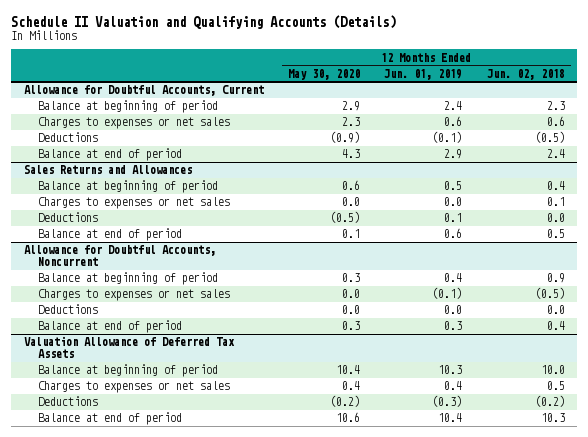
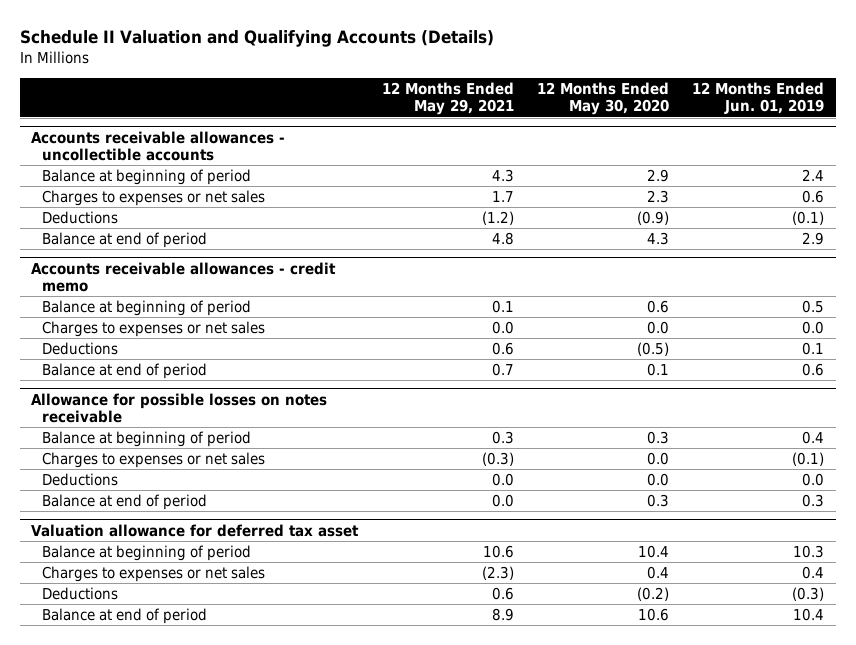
- | 12 Months Ended May 30, 2020 | 12 Months Ended Jun. 01, 2019 | 12 Months Ended Jun. 02, 2018
+ | 12 Months Ended May 29, 2021 | 12 Months Ended May 30, 2020 | 12 Months Ended Jun. 01, 2019
- Allowance for Doubtful Accounts, Current
+ Accounts receivable allowances - uncollectible accounts
- Sales Returns and Allowances
+ Accounts receivable allowances - credit memo
- Allowance for Doubtful Accounts, Noncurrent
+ Allowance for possible losses on notes receivable
- Valuation Allowance of Deferred Tax Assets
+ Valuation allowance for deferred tax asset

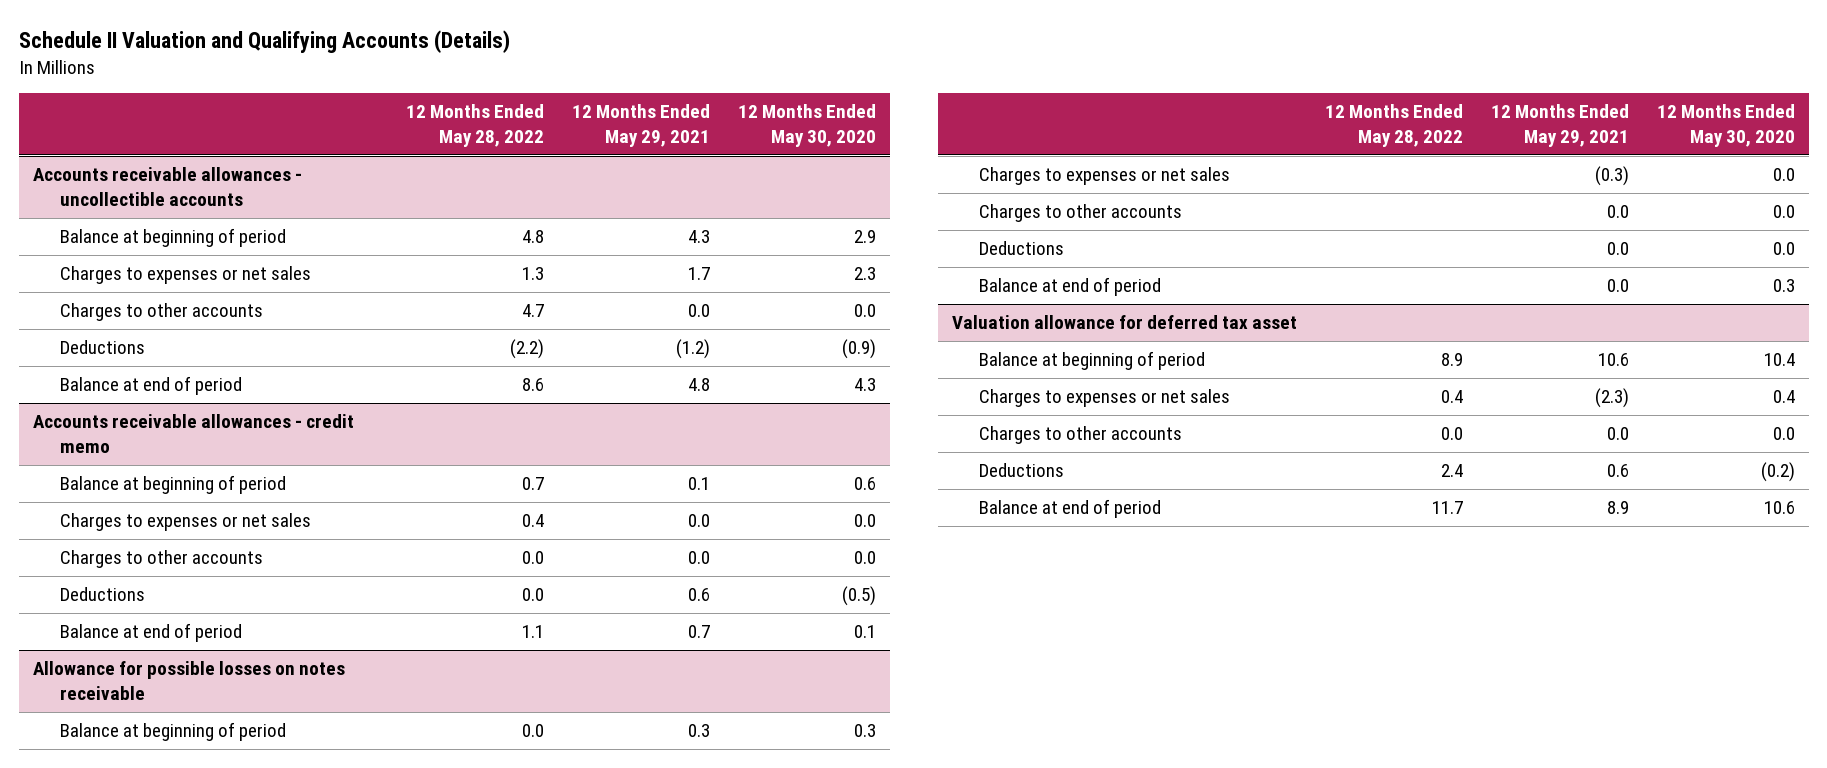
- | 12 Months Ended May 29, 2021 | 12 Months Ended May 30, 2020 | 12 Months Ended Jun. 01, 2019
+ | 12 Months Ended May 28, 2022 | 12 Months Ended May 29, 2021 | 12 Months Ended May 30, 2020
@ Accounts receivable allowances - uncollectible accounts
+ Charges to other accounts | 4.7 | 0.0 | 0.0
@ Accounts receivable allowances - credit memo
+ Charges to other accounts | 0.0 | 0.0 | 0.0
@ Allowance for possible losses on notes receivable
+ Charges to other accounts | | 0.0 | 0.0
@ Valuation allowance for deferred tax asset
+ Charges to other accounts | 0.0 | 0.0 | 0.0

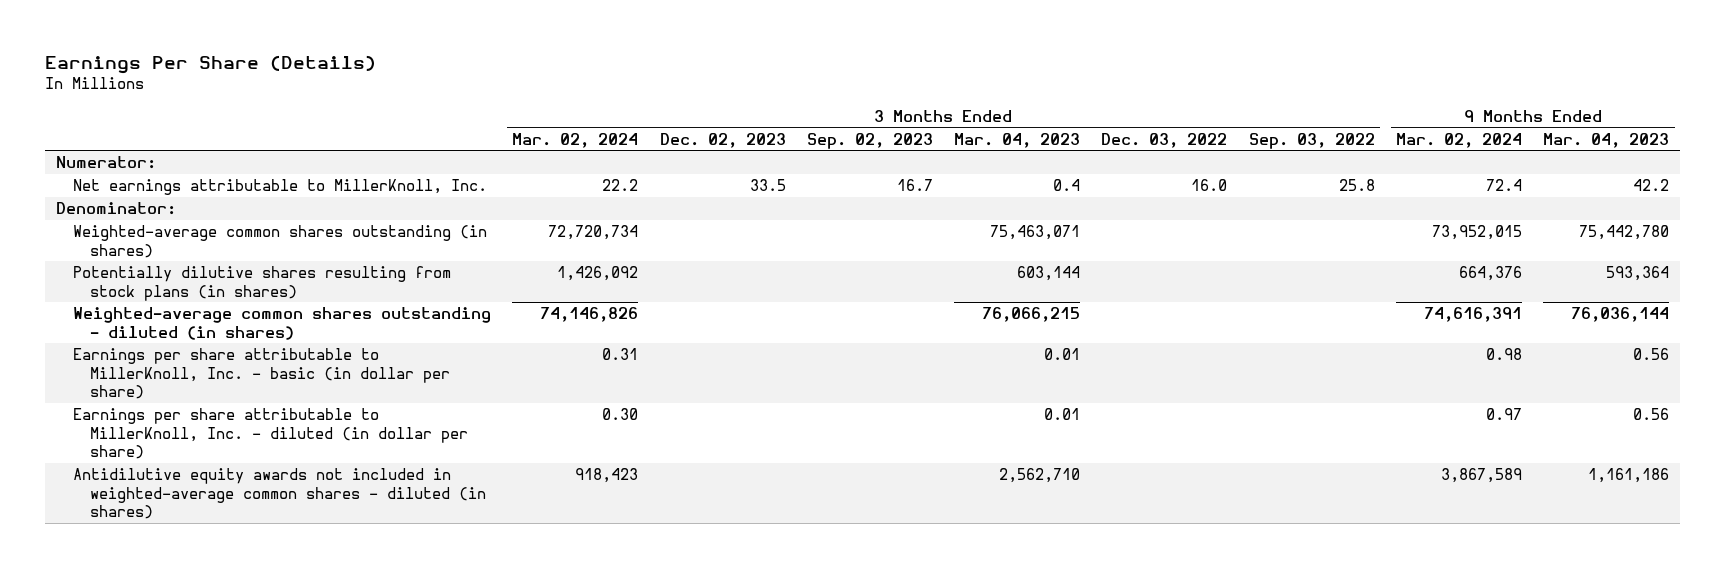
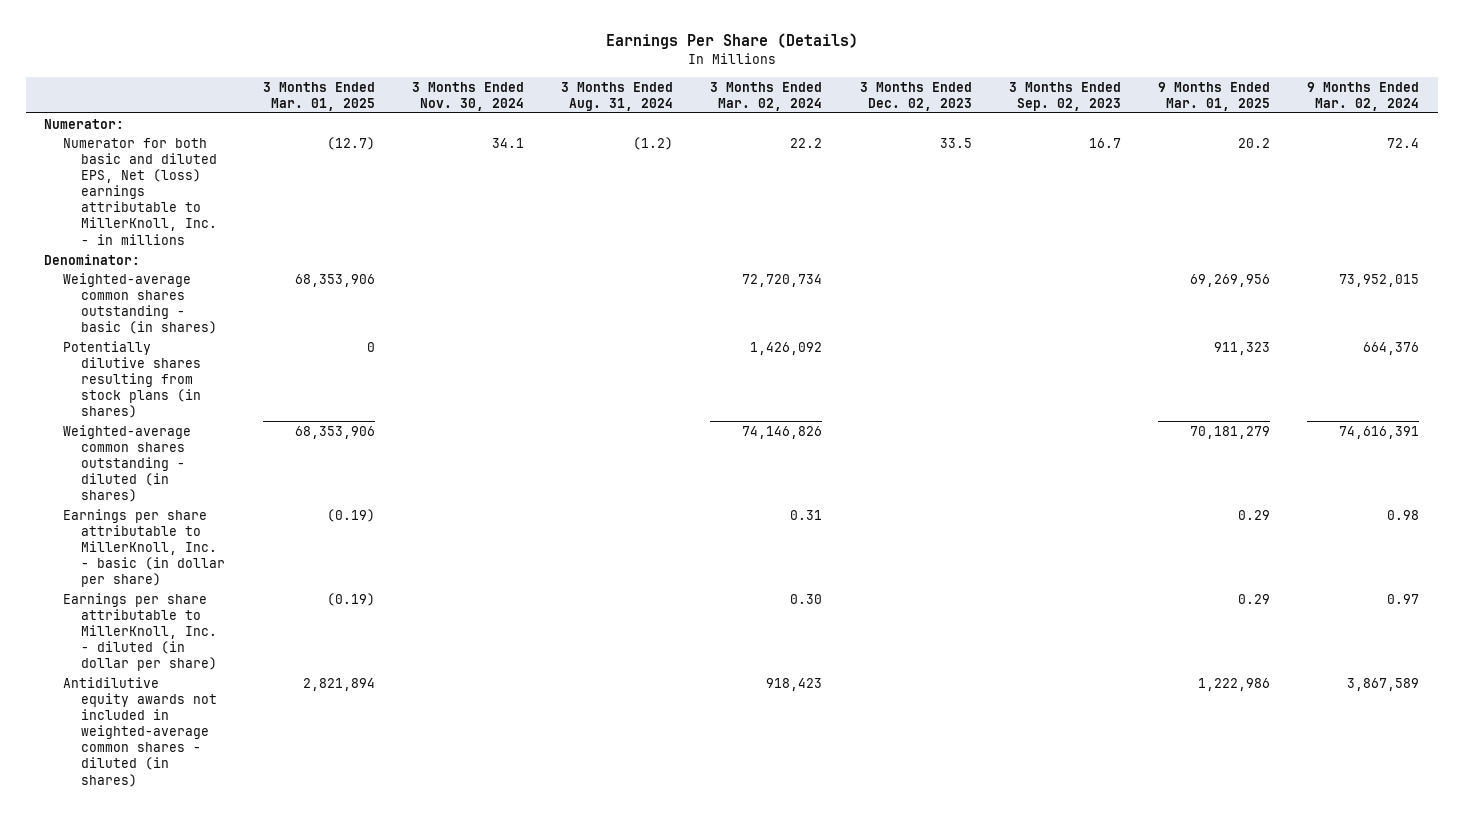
- | 3 Months Ended Mar. 02, 2024 | 3 Months Ended Dec. 02, 2023 | 3 Months Ended Sep. 02, 2023 | 3 Months Ended Mar. 04, 2023 | 3 Months Ended Dec. 03, 2022 | 3 Months Ended Sep. 03, 2022 | 9 Months Ended Mar. 02, 2024 | 9 Months Ended Mar. 04, 2023
+ | 3 Months Ended Mar. 01, 2025 | 3 Months Ended Nov. 30, 2024 | 3 Months Ended Aug. 31, 2024 | 3 Months Ended Mar. 02, 2024 | 3 Months Ended Dec. 02, 2023 | 3 Months Ended Sep. 02, 2023 | 9 Months Ended Mar. 01, 2025 | 9 Months Ended Mar. 02, 2024
- Net earnings attributable to MillerKnoll, Inc. | 22.2 | 33.5 | 16.7 | 0.4 | 16.0 | 25.8 | 72.4 | 42.2
+ Numerator for both basic and diluted EPS, Net (loss) earnings attributable to MillerKnoll, Inc. - in millions | (12.7) | 34.1 | (1.2) | 22.2 | 33.5 | 16.7 | 20.2 | 72.4
- Weighted-average common shares outstanding (in shares) | 72,720,734 | | | 75,463,071 | | | 73,952,015 | 75,442,780
+ Weighted-average common shares outstanding - basic (in shares) | 68,353,906 | | | 72,720,734 | | | 69,269,956 | 73,952,015

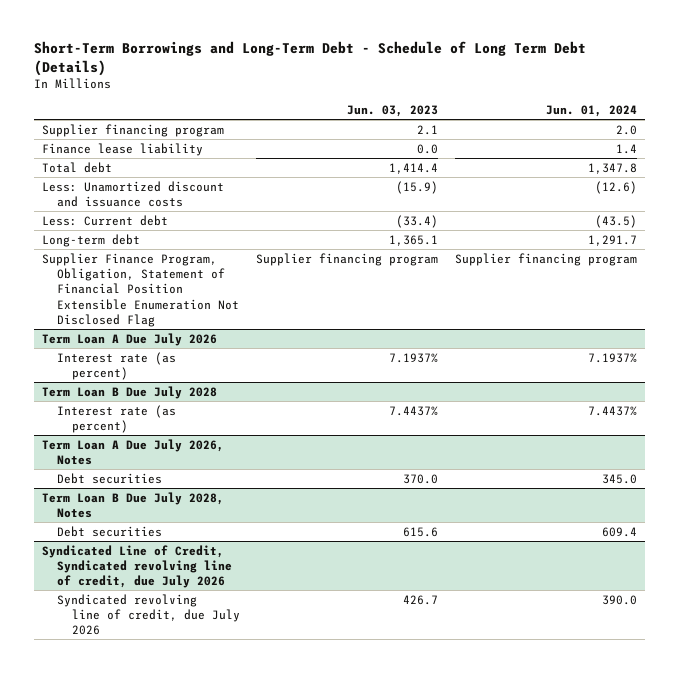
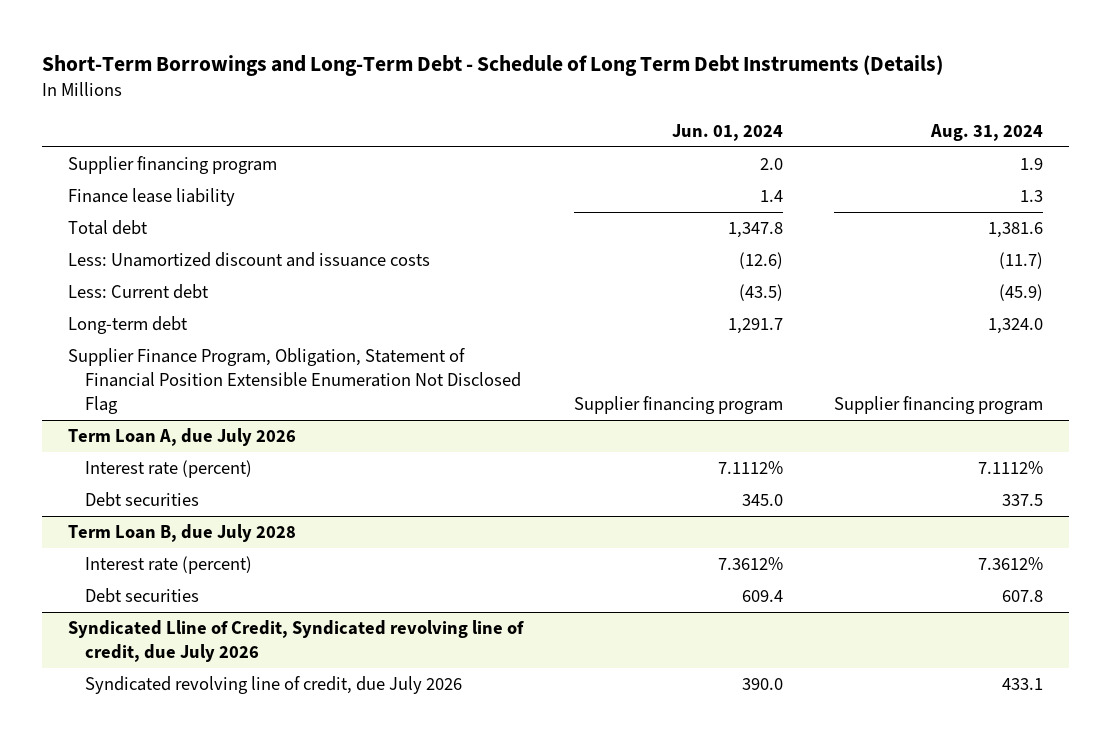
- Short-Term Borrowings and Long-Term Debt - Schedule of Long Term Debt (Details)
+ Short-Term Borrowings and Long-Term Debt - Schedule of Long Term Debt Instruments (Details)
- | Jun. 03, 2023 | Jun. 01, 2024
+ | Jun. 01, 2024 | Aug. 31, 2024
- Term Loan A Due July 2026
- Interest rate (as percent) | 7.1937% | 7.1937%
- Term Loan B Due July 2028
- Interest rate (as percent) | 7.4437% | 7.4437%
- Term Loan A Due July 2026, Notes
+ Term Loan A, due July 2026
+ Interest rate (percent) | 7.1112% | 7.1112%
- Term Loan B Due July 2028, Notes
+ Term Loan B, due July 2028
+ Interest rate (percent) | 7.3612% | 7.3612%
- Syndicated Line of Credit, Syndicated revolving line of credit, due July 2026
+ Syndicated Lline of Credit, Syndicated revolving line of credit, due July 2026

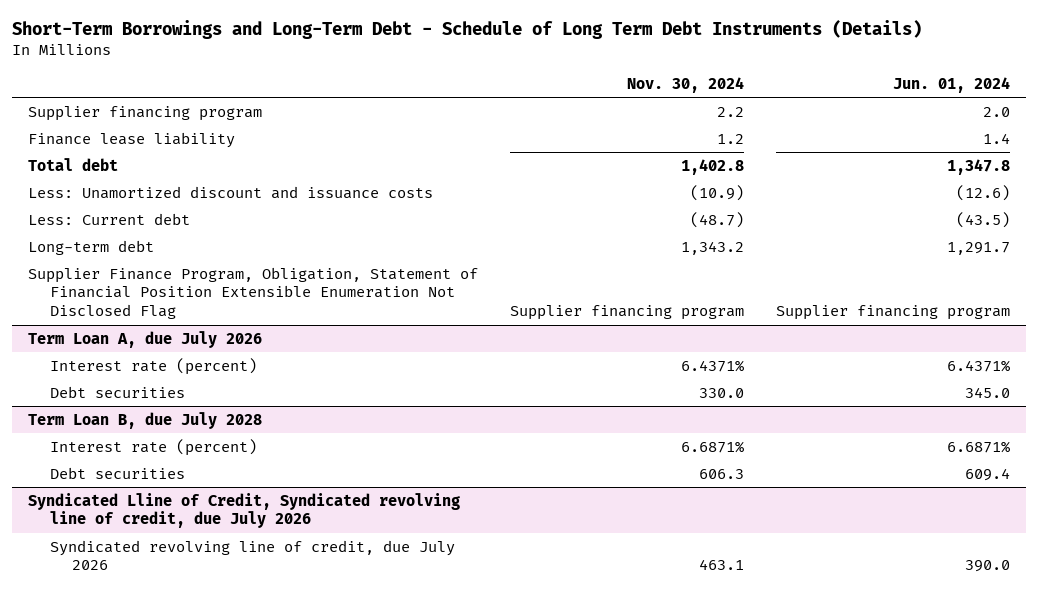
- | Jun. 01, 2024 | Aug. 31, 2024
+ | Nov. 30, 2024 | Jun. 01, 2024
@ Term Loan A, due July 2026
- Interest rate (percent) | 7.1112% | 7.1112%
+ Interest rate (percent) | 6.4371% | 6.4371%
@ Term Loan B, due July 2028
- Interest rate (percent) | 7.3612% | 7.3612%
+ Interest rate (percent) | 6.6871% | 6.6871%

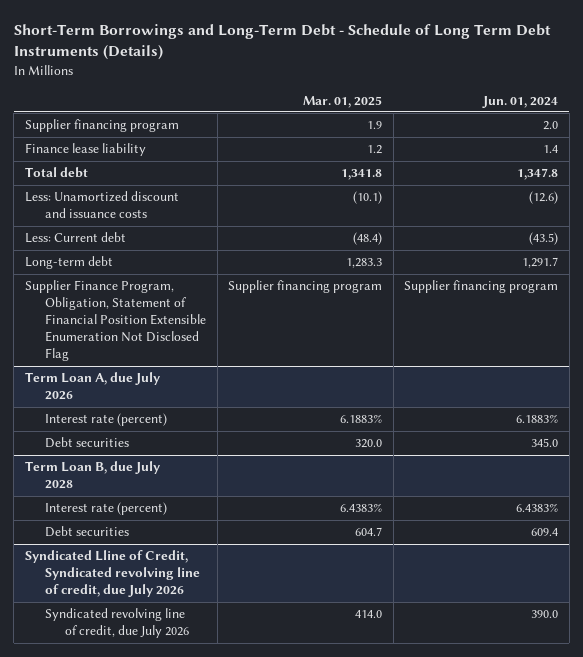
- | Nov. 30, 2024 | Jun. 01, 2024
+ | Mar. 01, 2025 | Jun. 01, 2024
@ Term Loan A, due July 2026
- Interest rate (percent) | 6.4371% | 6.4371%
+ Interest rate (percent) | 6.1883% | 6.1883%
@ Term Loan B, due July 2028
- Interest rate (percent) | 6.6871% | 6.6871%
+ Interest rate (percent) | 6.4383% | 6.4383%

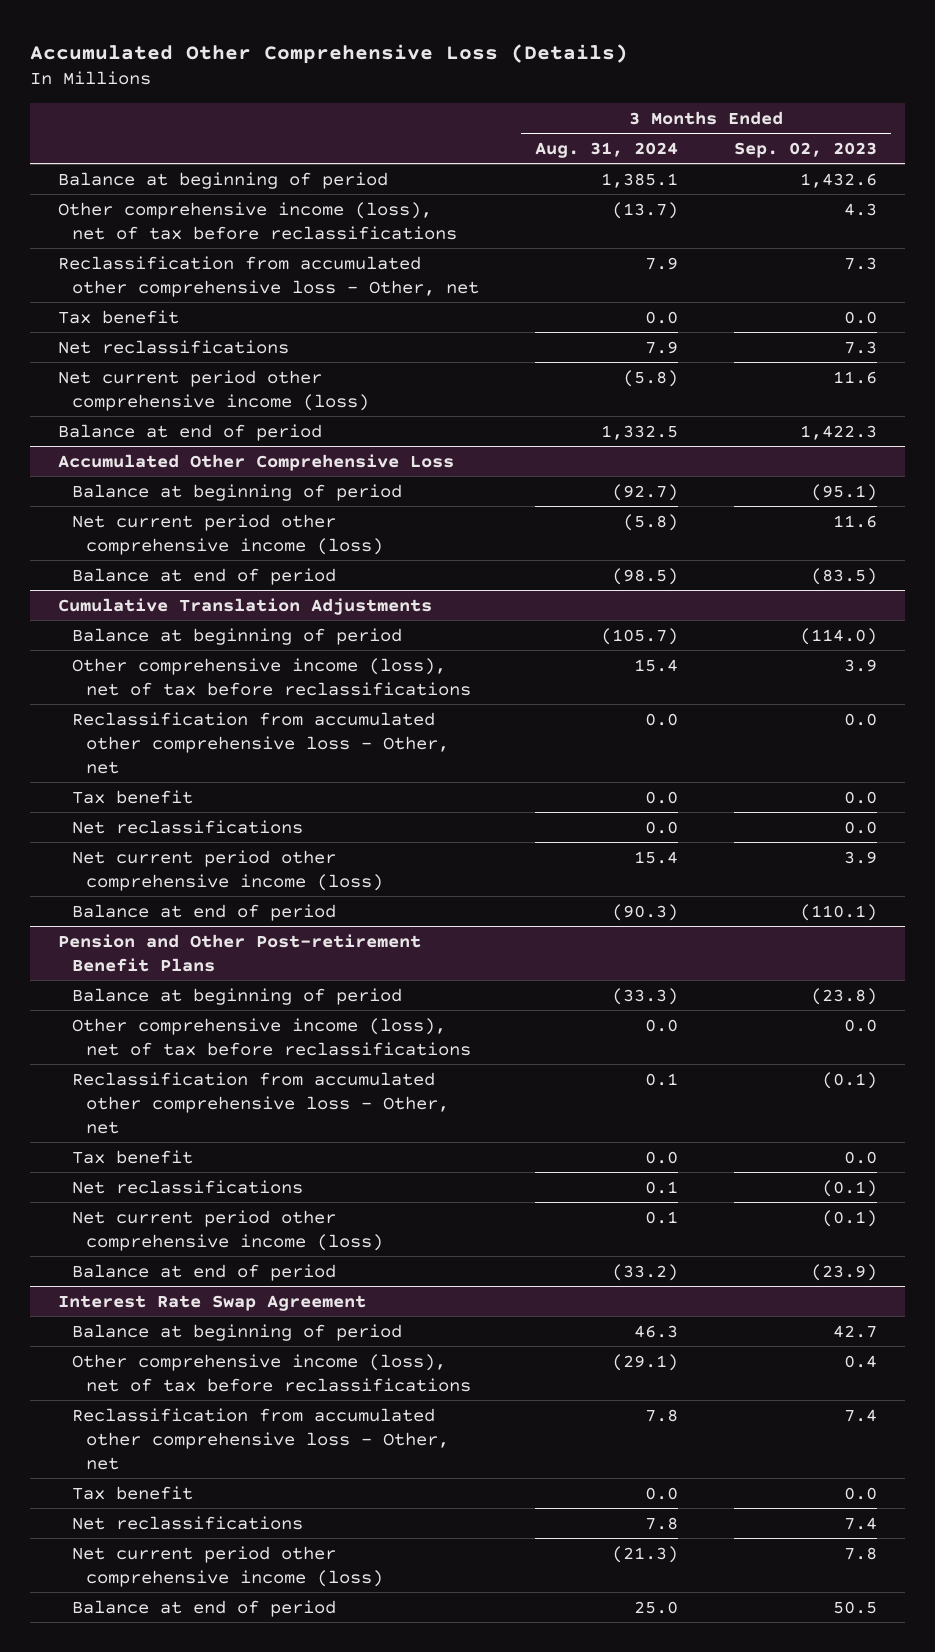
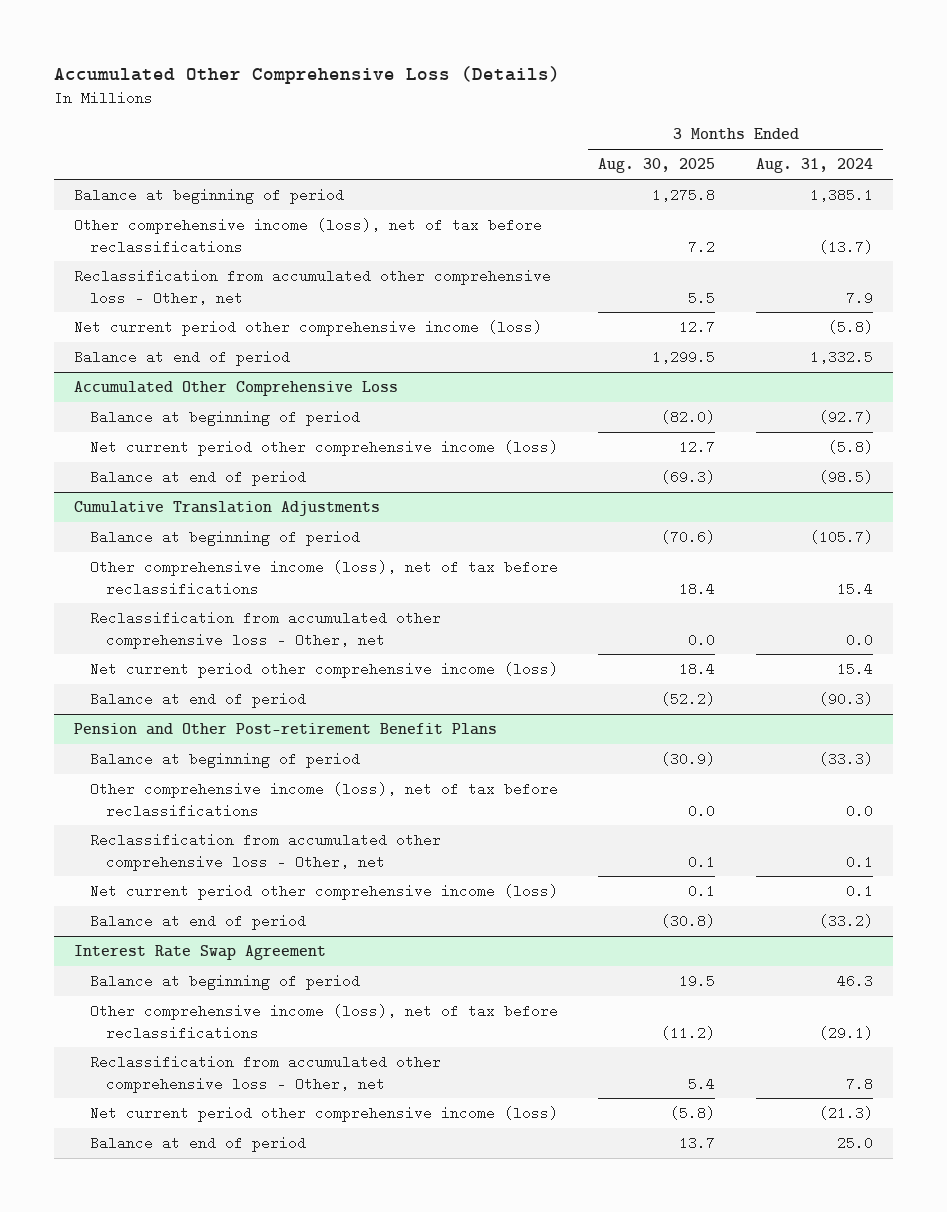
- | 3 Months Ended Aug. 31, 2024 | 3 Months Ended Sep. 02, 2023
+ | 3 Months Ended Aug. 30, 2025 | 3 Months Ended Aug. 31, 2024
- Tax benefit | 0.0 | 0.0
- Net reclassifications | 7.9 | 7.3
@ Cumulative Translation Adjustments
- Tax benefit | 0.0 | 0.0
- Net reclassifications | 0.0 | 0.0
@ Pension and Other Post-retirement Benefit Plans
- Tax benefit | 0.0 | 0.0
- Net reclassifications | 0.1 | (0.1)
@ Interest Rate Swap Agreement
- Tax benefit | 0.0 | 0.0
- Net reclassifications | 7.8 | 7.4

